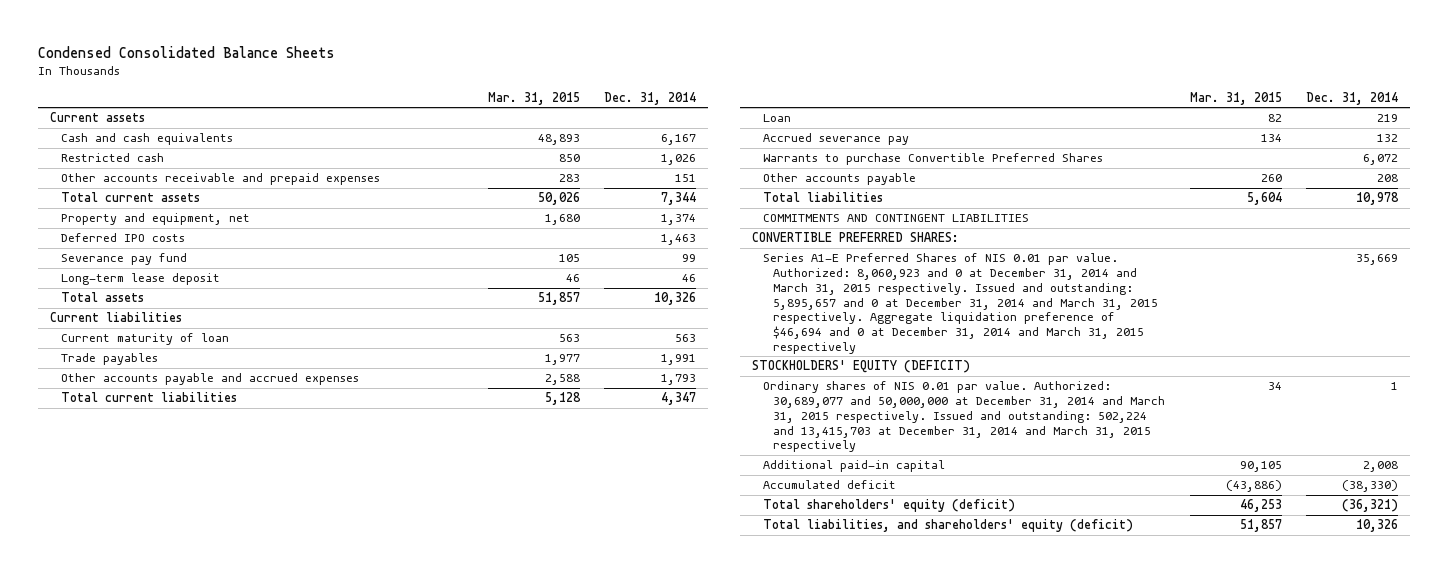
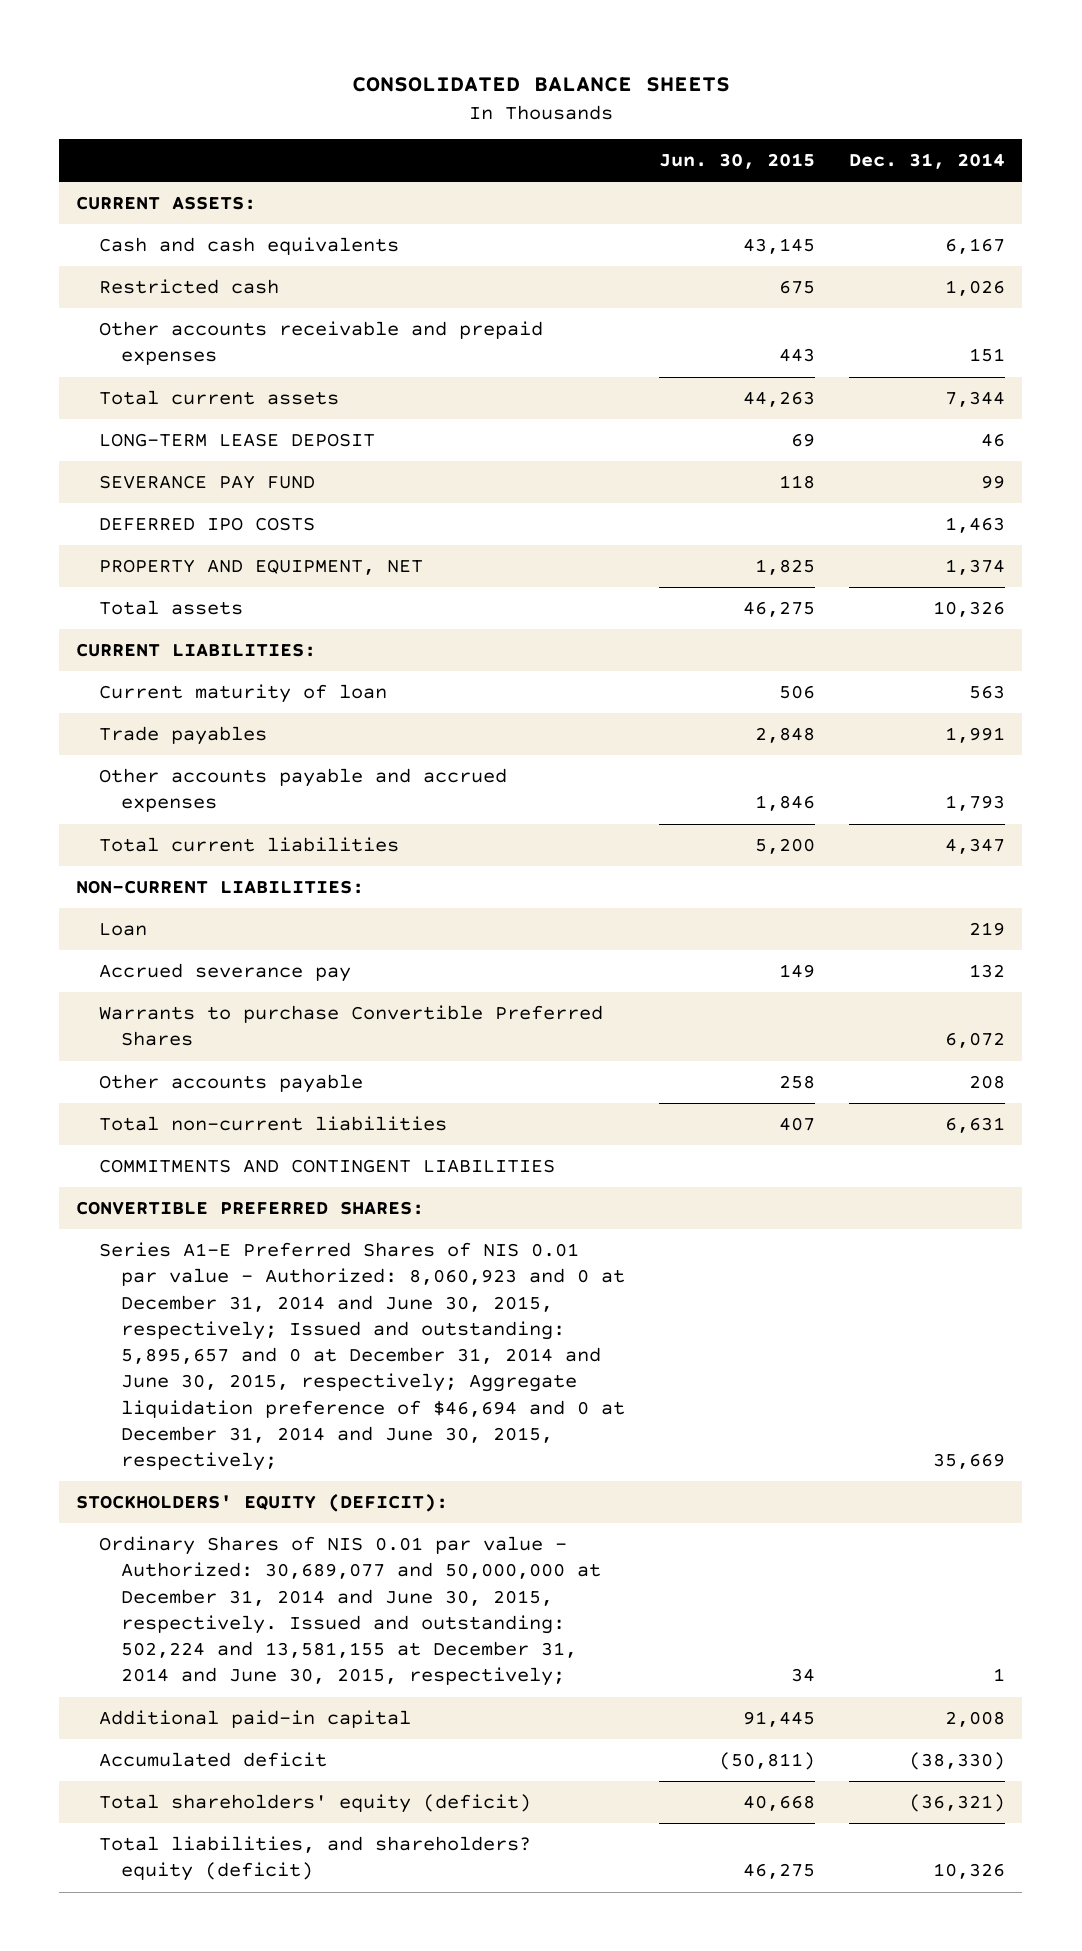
- Condensed Consolidated Balance Sheets
+ CONSOLIDATED BALANCE SHEETS
- | Mar. 31, 2015 | Dec. 31, 2014
+ | Jun. 30, 2015 | Dec. 31, 2014
- Current assets
+ CURRENT ASSETS:
- Property and equipment, net | 1,680 | 1,374
- Deferred IPO costs | | 1,463
- Severance pay fund | 105 | 99
- Long-term lease deposit | 46 | 46
+ LONG-TERM LEASE DEPOSIT | 69 | 46
+ SEVERANCE PAY FUND | 118 | 99
+ DEFERRED IPO COSTS | | 1,463
+ PROPERTY AND EQUIPMENT, NET | 1,825 | 1,374
- Current liabilities
+ CURRENT LIABILITIES:
+ NON-CURRENT LIABILITIES:
- Total liabilities | 5,604 | 10,978
+ Total non-current liabilities | 407 | 6,631
- Series A1-E Preferred Shares of NIS 0.01 par value. Authorized: 8,060,923 and 0 at December 31, 2014 and March 31, 2015 respectively. Issued and outstanding: 5,895,657 and 0 at December 31, 2014 and March 31, 2015 respectively. Aggregate liquidation preference of $46,694 and 0 at December 31, 2014 and March 31, 2015 respectively | | 35,669
- STOCKHOLDERS' EQUITY (DEFICIT)
- Ordinary shares of NIS 0.01 par value. Authorized: 30,689,077 and 50,000,000 at December 31, 2014 and March 31, 2015 respectively. Issued and outstanding: 502,224 and 13,415,703 at December 31, 2014 and March 31, 2015 respectively | 34 | 1
+ Series A1-E Preferred Shares of NIS 0.01 par value - Authorized: 8,060,923 and 0 at December 31, 2014 and June 30, 2015, respectively; Issued and outstanding: 5,895,657 and 0 at December 31, 2014 and June 30, 2015, respectively; Aggregate liquidation preference of $46,694 and 0 at December 31, 2014 and June 30, 2015, respectively; | | 35,669
+ STOCKHOLDERS' EQUITY (DEFICIT):
+ Ordinary Shares of NIS 0.01 par value - Authorized: 30,689,077 and 50,000,000 at December 31, 2014 and June 30, 2015, respectively. Issued and outstanding: 502,224 and 13,581,155 at December 31, 2014 and June 30, 2015, respectively; | 34 | 1
- Total liabilities, and shareholders' equity (deficit) | 51,857 | 10,326
+ Total liabilities, and shareholders? equity (deficit) | 46,275 | 10,326

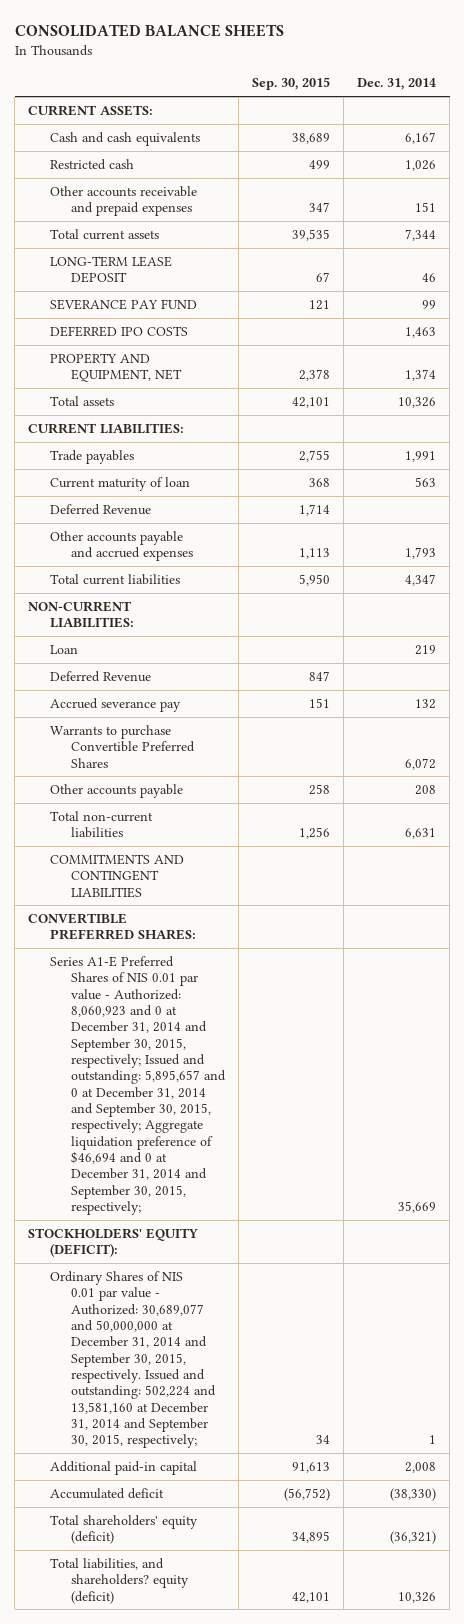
- | Jun. 30, 2015 | Dec. 31, 2014
+ | Sep. 30, 2015 | Dec. 31, 2014
moved down: Current maturity of loan | 368 | 563
+ Deferred Revenue | 1,714 |
+ Deferred Revenue | 847 |
- Series A1-E Preferred Shares of NIS 0.01 par value - Authorized: 8,060,923 and 0 at December 31, 2014 and June 30, 2015, respectively; Issued and outstanding: 5,895,657 and 0 at December 31, 2014 and June 30, 2015, respectively; Aggregate liquidation preference of $46,694 and 0 at December 31, 2014 and June 30, 2015, respectively; | | 35,669
+ Series A1-E Preferred Shares of NIS 0.01 par value - Authorized: 8,060,923 and 0 at December 31, 2014 and September 30, 2015, respectively; Issued and outstanding: 5,895,657 and 0 at December 31, 2014 and September 30, 2015, respectively; Aggregate liquidation preference of $46,694 and 0 at December 31, 2014 and September 30, 2015, respectively; | | 35,669
- Ordinary Shares of NIS 0.01 par value - Authorized: 30,689,077 and 50,000,000 at December 31, 2014 and June 30, 2015, respectively. Issued and outstanding: 502,224 and 13,581,155 at December 31, 2014 and June 30, 2015, respectively; | 34 | 1
+ Ordinary Shares of NIS 0.01 par value - Authorized: 30,689,077 and 50,000,000 at December 31, 2014 and September 30, 2015, respectively. Issued and outstanding: 502,224 and 13,581,160 at December 31, 2014 and September 30, 2015, respectively; | 34 | 1

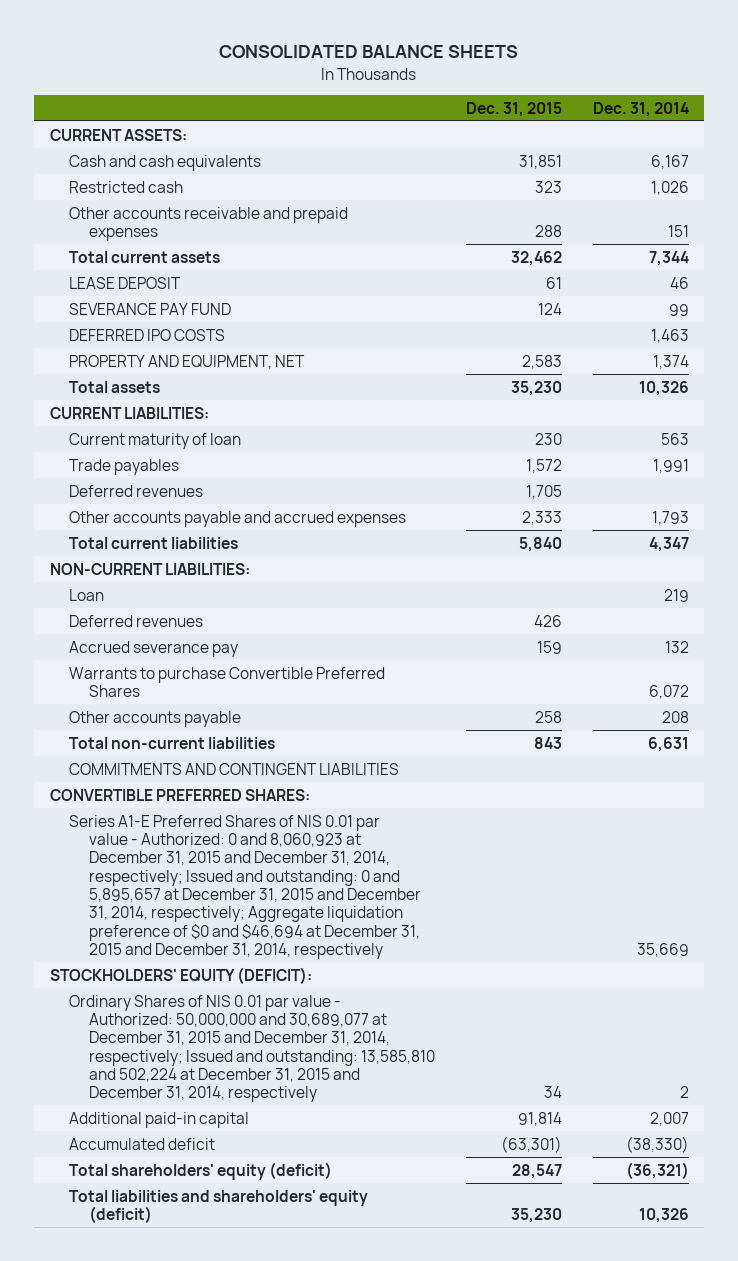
- | Sep. 30, 2015 | Dec. 31, 2014
+ | Dec. 31, 2015 | Dec. 31, 2014
- LONG-TERM LEASE DEPOSIT | 67 | 46
+ LEASE DEPOSIT | 61 | 46
- Deferred Revenue | 1,714 |
moved down: Trade payables | 1,572 | 1,991
+ Deferred revenues | 1,705 |
- Deferred Revenue | 847 |
+ Deferred revenues | 426 |
- Series A1-E Preferred Shares of NIS 0.01 par value - Authorized: 8,060,923 and 0 at December 31, 2014 and September 30, 2015, respectively; Issued and outstanding: 5,895,657 and 0 at December 31, 2014 and September 30, 2015, respectively; Aggregate liquidation preference of $46,694 and 0 at December 31, 2014 and September 30, 2015, respectively; | | 35,669
+ Series A1-E Preferred Shares of NIS 0.01 par value - Authorized: 0 and 8,060,923 at December 31, 2015 and December 31, 2014, respectively; Issued and outstanding: 0 and 5,895,657 at December 31, 2015 and December 31, 2014, respectively; Aggregate liquidation preference of $0 and $46,694 at December 31, 2015 and December 31, 2014, respectively | | 35,669
- Ordinary Shares of NIS 0.01 par value - Authorized: 30,689,077 and 50,000,000 at December 31, 2014 and September 30, 2015, respectively. Issued and outstanding: 502,224 and 13,581,160 at December 31, 2014 and September 30, 2015, respectively; | 34 | 1
- Additional paid-in capital | 91,613 | 2,008
+ Ordinary Shares of NIS 0.01 par value - Authorized: 50,000,000 and 30,689,077 at December 31, 2015 and December 31, 2014, respectively; Issued and outstanding: 13,585,810 and 502,224 at December 31, 2015 and December 31, 2014, respectively | 34 | 2
+ Additional paid-in capital | 91,814 | 2,007
- Total liabilities, and shareholders? equity (deficit) | 42,101 | 10,326
+ Total liabilities and shareholders' equity (deficit) | 35,230 | 10,326

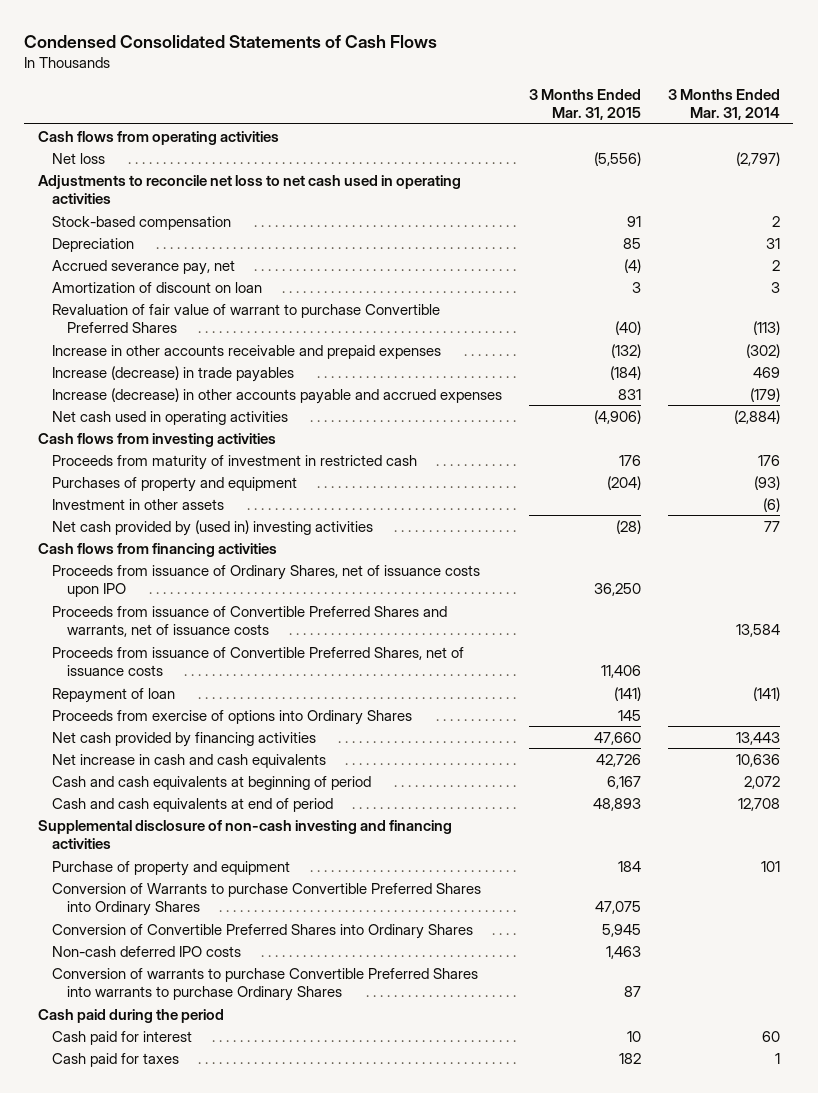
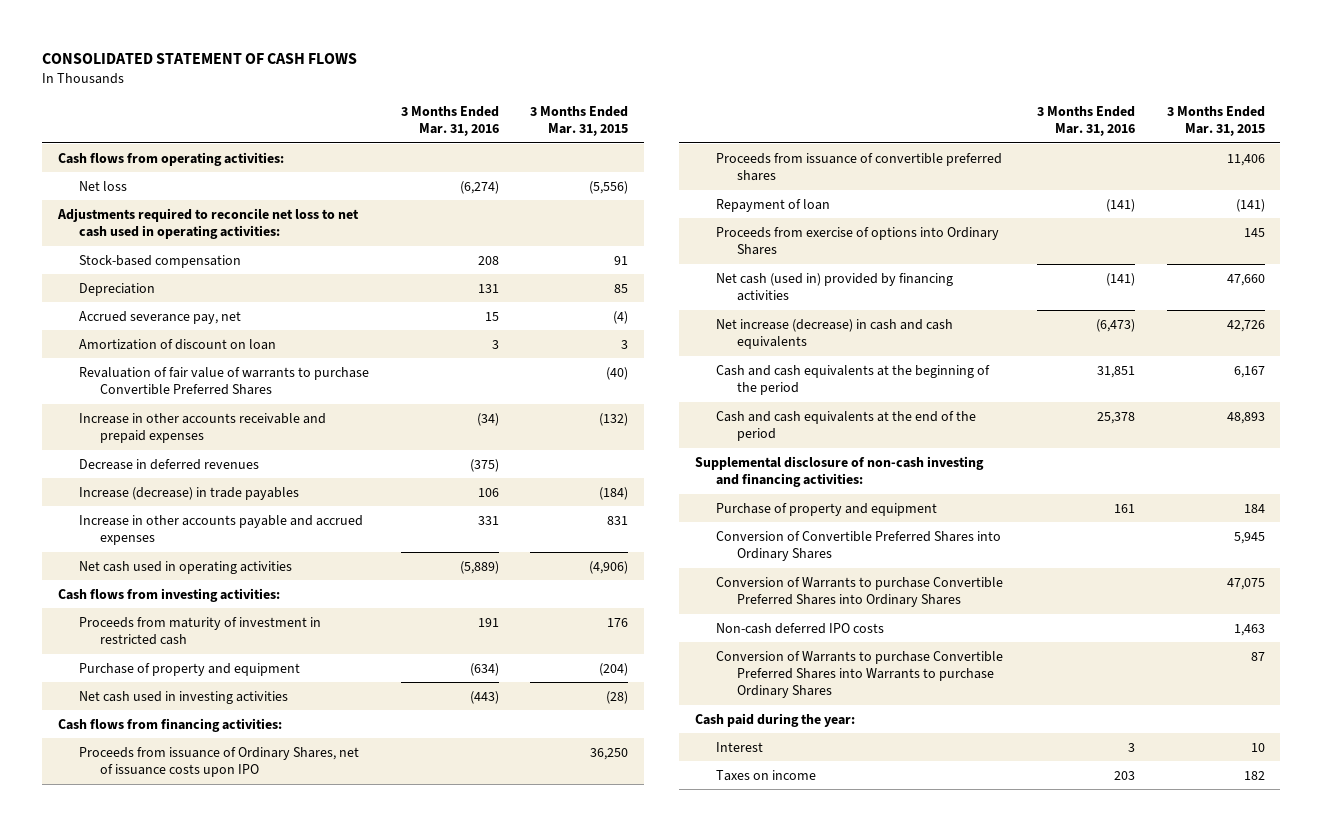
- Condensed Consolidated Statements of Cash Flows
+ CONSOLIDATED STATEMENT OF CASH FLOWS
- | 3 Months Ended Mar. 31, 2015 | 3 Months Ended Mar. 31, 2014
+ | 3 Months Ended Mar. 31, 2016 | 3 Months Ended Mar. 31, 2015
- Cash flows from operating activities
+ Cash flows from operating activities:
- Adjustments to reconcile net loss to net cash used in operating activities
+ Adjustments required to reconcile net loss to net cash used in operating activities:
- Revaluation of fair value of warrant to purchase Convertible Preferred Shares | (40) | (113)
+ Revaluation of fair value of warrants to purchase Convertible Preferred Shares | | (40)
+ Decrease in deferred revenues | (375) |
- Increase (decrease) in other accounts payable and accrued expenses | 831 | (179)
+ Increase in other accounts payable and accrued expenses | 331 | 831
- Cash flows from investing activities
+ Cash flows from investing activities:
- Purchases of property and equipment | (204) | (93)
- Investment in other assets | | (6)
- Net cash provided by (used in) investing activities | (28) | 77
- Cash flows from financing activities
+ Purchase of property and equipment | (634) | (204)
+ Net cash used in investing activities | (443) | (28)
+ Cash flows from financing activities:
- Proceeds from issuance of Convertible Preferred Shares and warrants, net of issuance costs | | 13,584
- Proceeds from issuance of Convertible Preferred Shares, net of issuance costs | 11,406 |
+ Proceeds from issuance of convertible preferred shares | | 11,406
- Net cash provided by financing activities | 47,660 | 13,443
- Net increase in cash and cash equivalents | 42,726 | 10,636
- Cash and cash equivalents at beginning of period | 6,167 | 2,072
- Cash and cash equivalents at end of period | 48,893 | 12,708
- Supplemental disclosure of non-cash investing and financing activities
+ Net cash (used in) provided by financing activities | (141) | 47,660
+ Net increase (decrease) in cash and cash equivalents | (6,473) | 42,726
+ Cash and cash equivalents at the beginning of the period | 31,851 | 6,167
+ Cash and cash equivalents at the end of the period | 25,378 | 48,893
+ Supplemental disclosure of non-cash investing and financing activities:
moved down: Conversion of Warrants to purchase Convertible Preferred Shares into Ordinary Shares | | 47,075
- Conversion of warrants to purchase Convertible Preferred Shares into warrants to purchase Ordinary Shares | 87 |
- Cash paid during the period
- Cash paid for interest | 10 | 60
- Cash paid for taxes | 182 | 1
+ Conversion of Warrants to purchase Convertible Preferred Shares into Warrants to purchase Ordinary Shares | | 87
+ Cash paid during the year:
+ Interest | 3 | 10
+ Taxes on income | 203 | 182

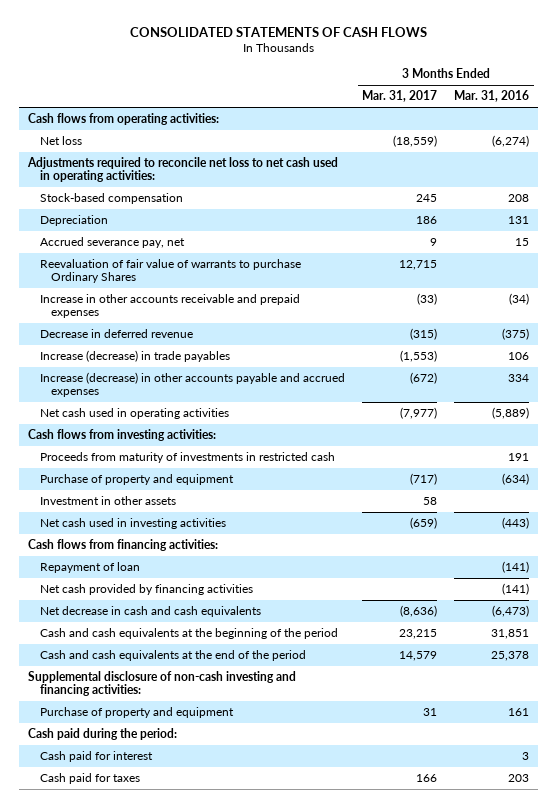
- CONSOLIDATED STATEMENT OF CASH FLOWS
+ CONSOLIDATED STATEMENTS OF CASH FLOWS
- | 3 Months Ended Mar. 31, 2016 | 3 Months Ended Mar. 31, 2015
+ | 3 Months Ended Mar. 31, 2017 | 3 Months Ended Mar. 31, 2016
- Amortization of discount on loan | 3 | 3
- Revaluation of fair value of warrants to purchase Convertible Preferred Shares | | (40)
+ Reevaluation of fair value of warrants to purchase Ordinary Shares | 12,715 |
- Decrease in deferred revenues | (375) |
+ Decrease in deferred revenue | (315) | (375)
- Increase in other accounts payable and accrued expenses | 331 | 831
+ Increase (decrease) in other accounts payable and accrued expenses | (672) | 334
- Proceeds from maturity of investment in restricted cash | 191 | 176
+ Proceeds from maturity of investments in restricted cash | | 191
+ Investment in other assets | 58 |
- Proceeds from issuance of Ordinary Shares, net of issuance costs upon IPO | | 36,250
- Proceeds from issuance of convertible preferred shares | | 11,406
- Proceeds from exercise of options into Ordinary Shares | | 145
- Net cash (used in) provided by financing activities | (141) | 47,660
- Net increase (decrease) in cash and cash equivalents | (6,473) | 42,726
+ Net cash provided by financing activities | | (141)
+ Net decrease in cash and cash equivalents | (8,636) | (6,473)
- Conversion of Convertible Preferred Shares into Ordinary Shares | | 5,945
- Conversion of Warrants to purchase Convertible Preferred Shares into Ordinary Shares | | 47,075
- Non-cash deferred IPO costs | | 1,463
- Conversion of Warrants to purchase Convertible Preferred Shares into Warrants to purchase Ordinary Shares | | 87
- Cash paid during the year:
- Interest | 3 | 10
- Taxes on income | 203 | 182
+ Cash paid during the period:
+ Cash paid for interest | | 3
+ Cash paid for taxes | 166 | 203

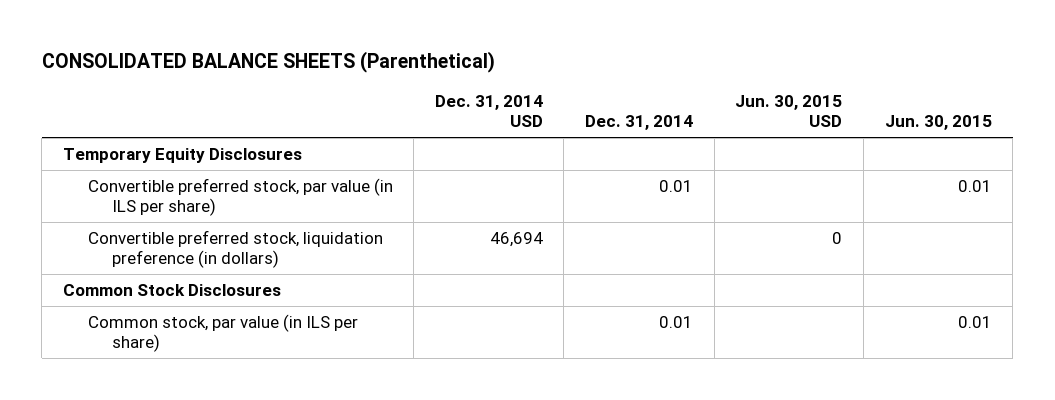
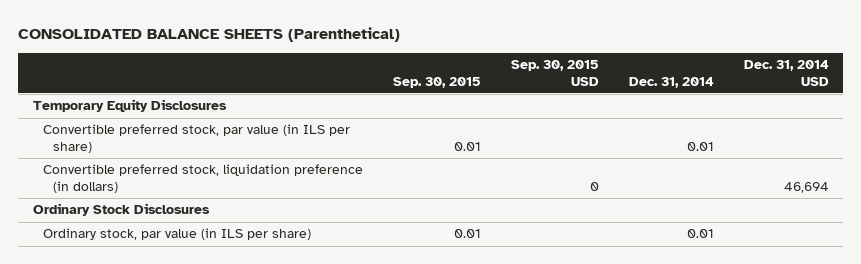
- | Dec. 31, 2014 USD | Dec. 31, 2014 | Jun. 30, 2015 USD | Jun. 30, 2015
+ | Sep. 30, 2015 | Sep. 30, 2015 USD | Dec. 31, 2014 | Dec. 31, 2014 USD
- Common Stock Disclosures
- Common stock, par value (in ILS per share) | | 0.01 | | 0.01
+ Ordinary Stock Disclosures
+ Ordinary stock, par value (in ILS per share) | 0.01 | | 0.01 |

